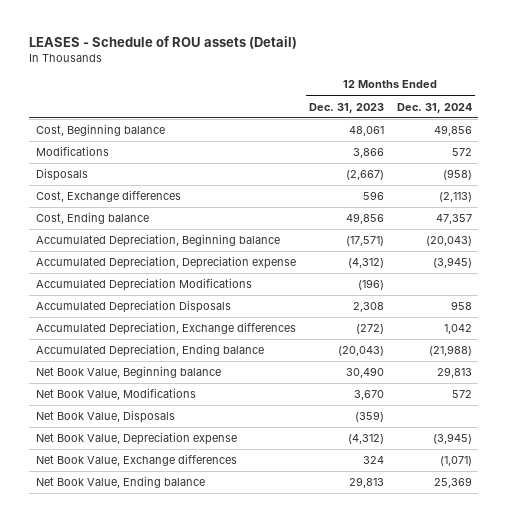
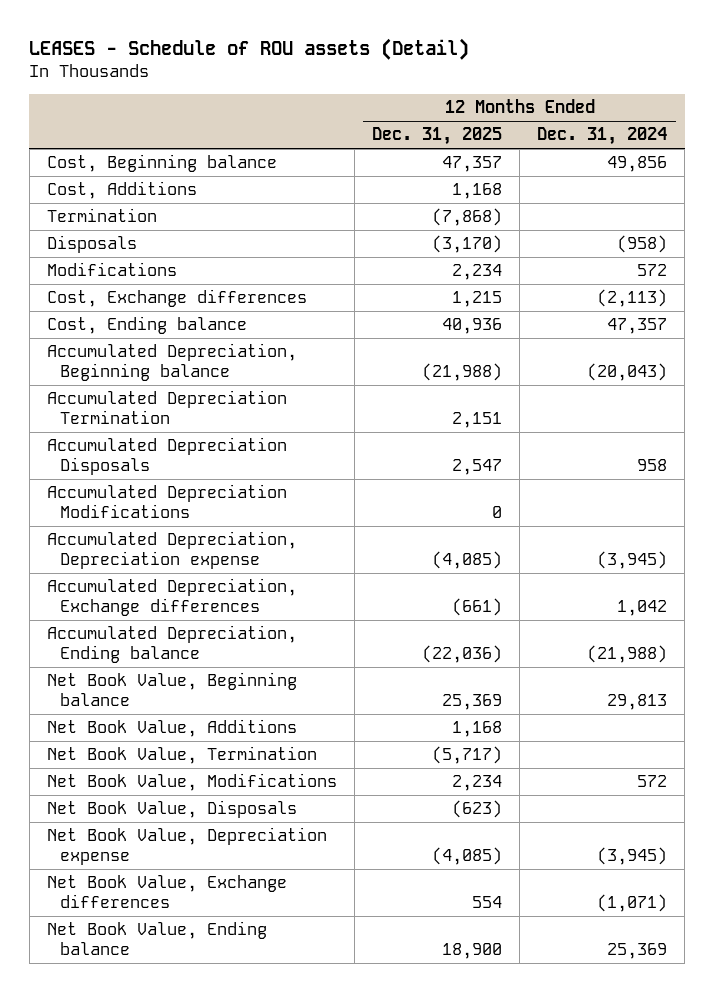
- | 12 Months Ended Dec. 31, 2023 | 12 Months Ended Dec. 31, 2024
+ | 12 Months Ended Dec. 31, 2025 | 12 Months Ended Dec. 31, 2024
+ Cost, Additions | 1,168 |
+ Termination | (7,868) |
moved down: Modifications | 2,234 | 572
+ Accumulated Depreciation Termination | 2,151 |
moved down: Accumulated Depreciation Modifications | 0 |
moved down: Accumulated Depreciation, Depreciation expense | (4,085) | (3,945)
+ Net Book Value, Additions | 1,168 |
+ Net Book Value, Termination | (5,717) |

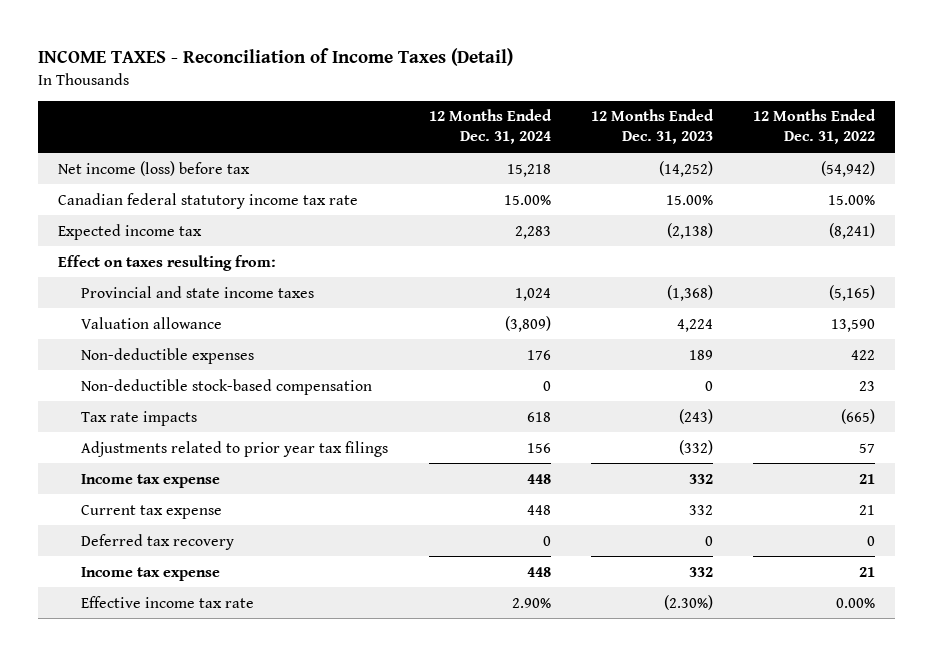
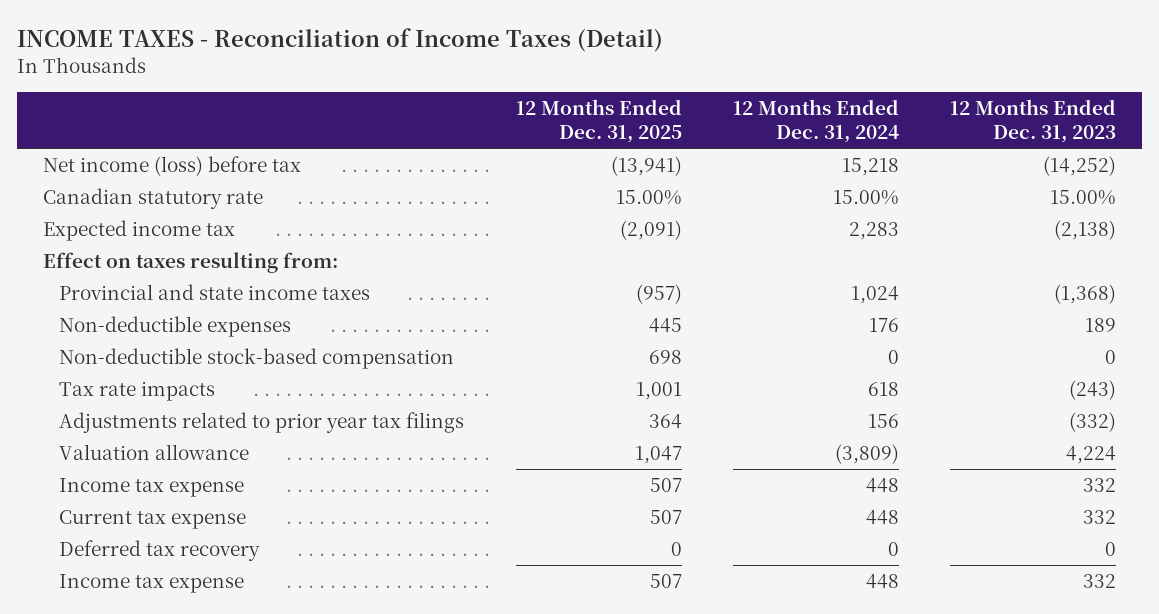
- | 12 Months Ended Dec. 31, 2024 | 12 Months Ended Dec. 31, 2023 | 12 Months Ended Dec. 31, 2022
+ | 12 Months Ended Dec. 31, 2025 | 12 Months Ended Dec. 31, 2024 | 12 Months Ended Dec. 31, 2023
- Canadian federal statutory income tax rate | 15.00% | 15.00% | 15.00%
+ Canadian statutory rate | 15.00% | 15.00% | 15.00%
moved down: Valuation allowance | 1,047 | (3,809) | 4,224
- Effective income tax rate | 2.90% | (2.30%) | 0.00%

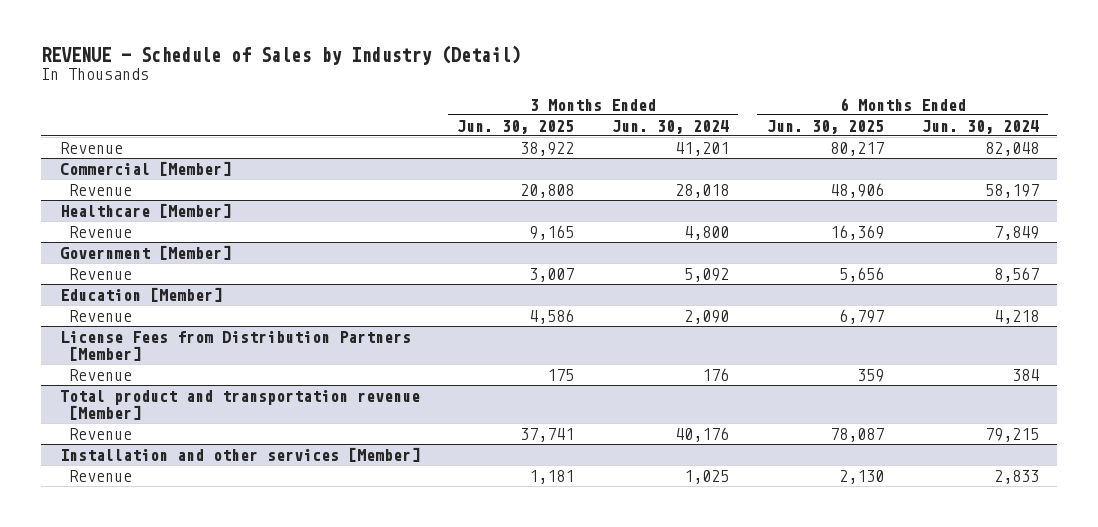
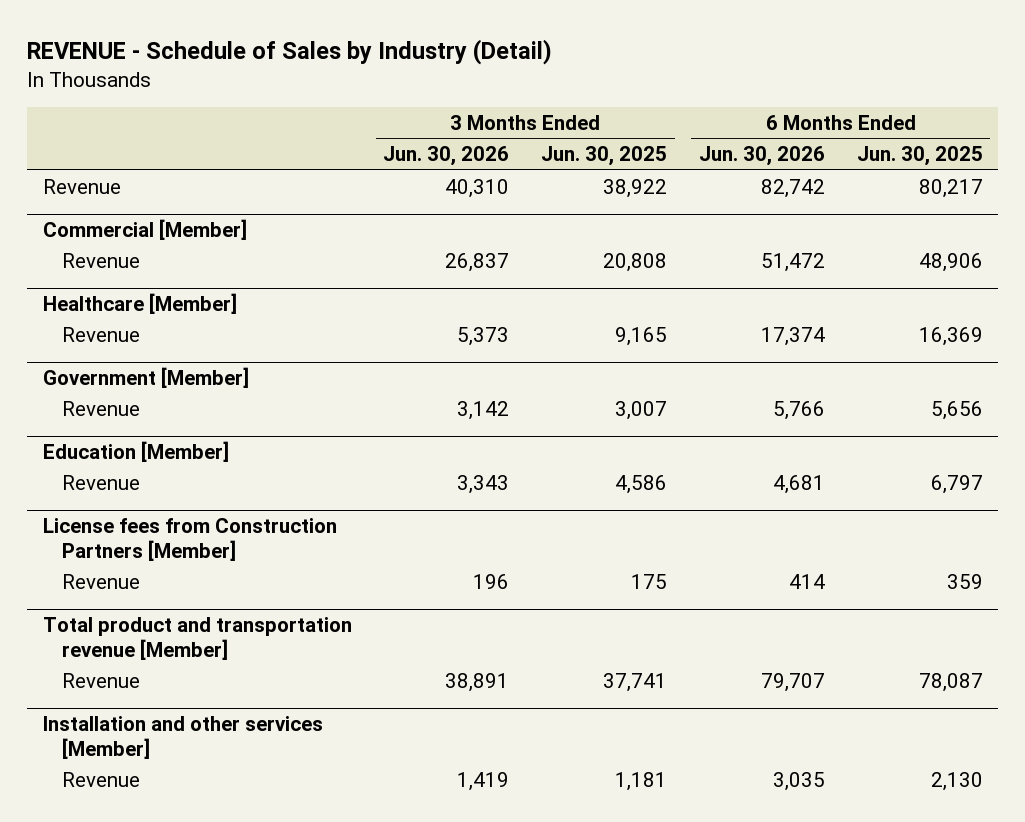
- | 3 Months Ended Jun. 30, 2025 | 3 Months Ended Jun. 30, 2024 | 6 Months Ended Jun. 30, 2025 | 6 Months Ended Jun. 30, 2024
+ | 3 Months Ended Jun. 30, 2026 | 3 Months Ended Jun. 30, 2025 | 6 Months Ended Jun. 30, 2026 | 6 Months Ended Jun. 30, 2025
- License Fees from Distribution Partners [Member]
+ License fees from Construction Partners [Member]

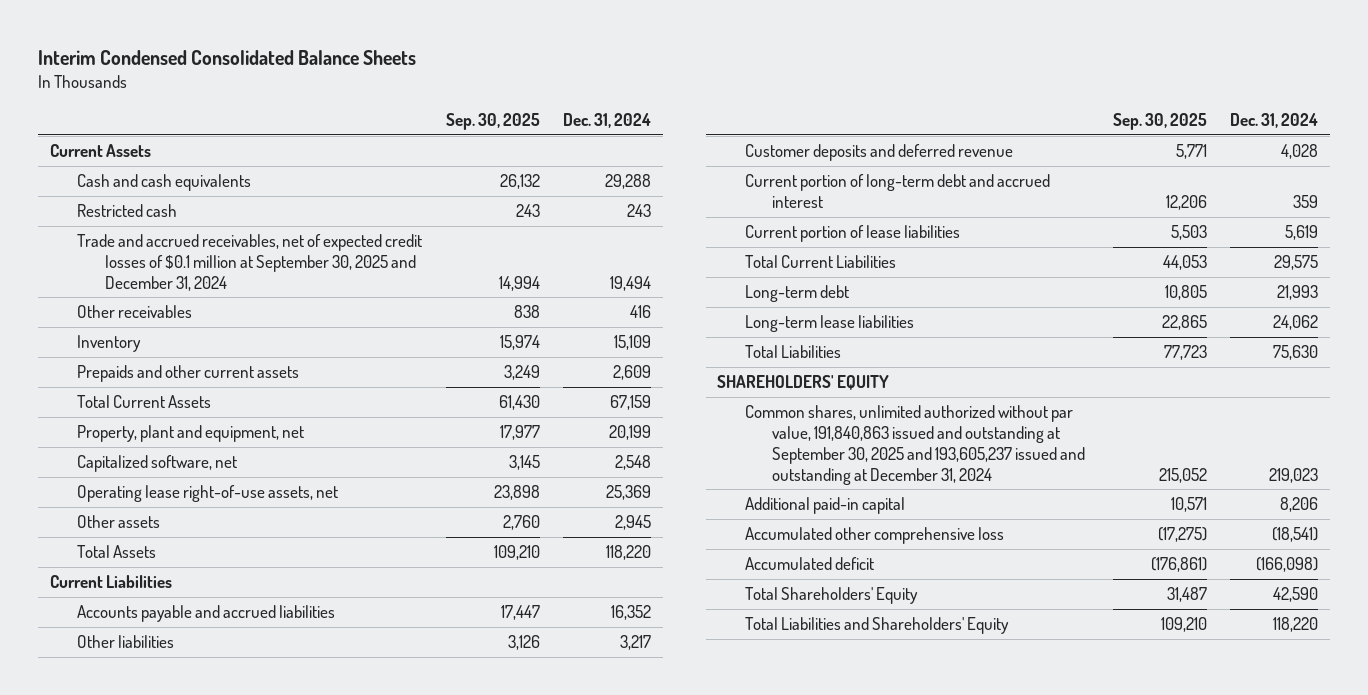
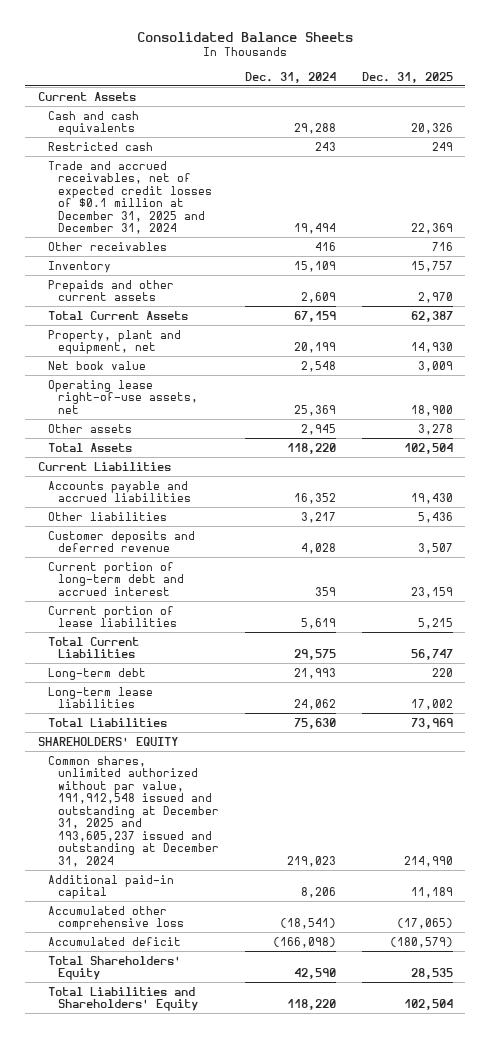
- Interim Condensed Consolidated Balance Sheets
+ Consolidated Balance Sheets
- | Sep. 30, 2025 | Dec. 31, 2024
+ | Dec. 31, 2024 | Dec. 31, 2025
- Trade and accrued receivables, net of expected credit losses of $0.1 million at September 30, 2025 and December 31, 2024 | 14,994 | 19,494
+ Trade and accrued receivables, net of expected credit losses of $0.1 million at December 31, 2025 and December 31, 2024 | 19,494 | 22,369
- Capitalized software, net | 3,145 | 2,548
+ Net book value | 2,548 | 3,009
- Common shares, unlimited authorized without par value, 191,840,863 issued and outstanding at September 30, 2025 and 193,605,237 issued and outstanding at December 31, 2024 | 215,052 | 219,023
+ Common shares, unlimited authorized without par value, 191,912,548 issued and outstanding at December 31, 2025 and 193,605,237 issued and outstanding at December 31, 2024 | 219,023 | 214,990

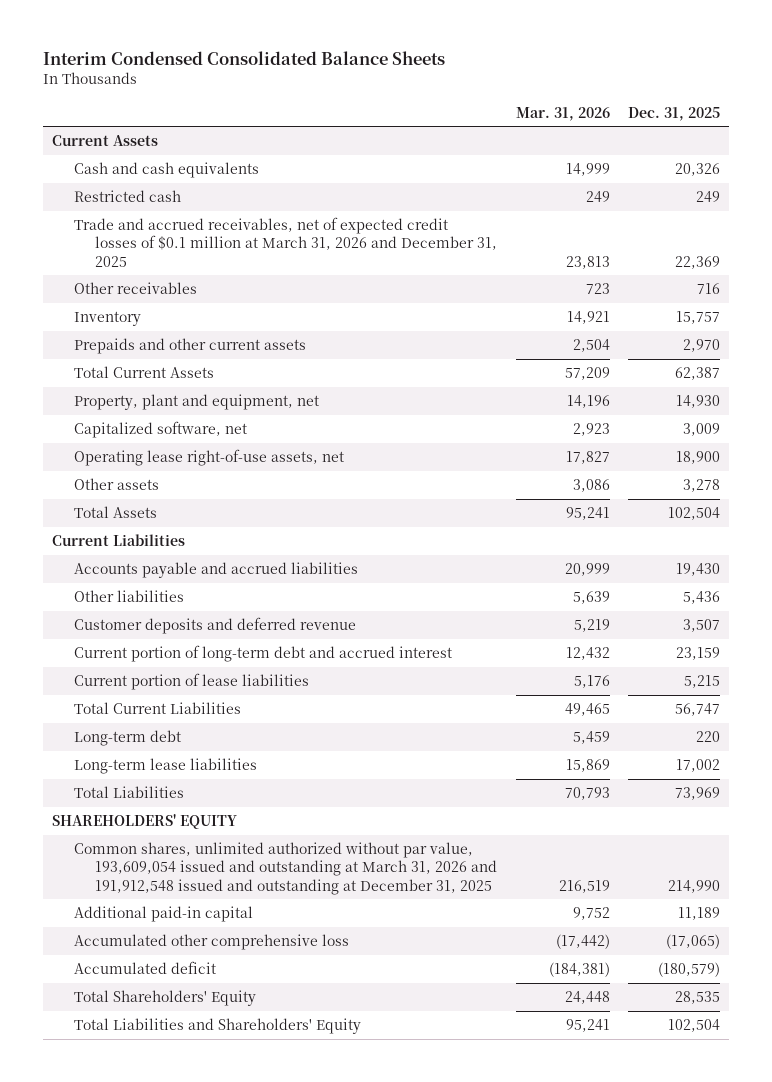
- Consolidated Balance Sheets
+ Interim Condensed Consolidated Balance Sheets
- | Dec. 31, 2024 | Dec. 31, 2025
+ | Mar. 31, 2026 | Dec. 31, 2025
- Trade and accrued receivables, net of expected credit losses of $0.1 million at December 31, 2025 and December 31, 2024 | 19,494 | 22,369
+ Trade and accrued receivables, net of expected credit losses of $0.1 million at March 31, 2026 and December 31, 2025 | 23,813 | 22,369
- Net book value | 2,548 | 3,009
+ Capitalized software, net | 2,923 | 3,009
- Common shares, unlimited authorized without par value, 191,912,548 issued and outstanding at December 31, 2025 and 193,605,237 issued and outstanding at December 31, 2024 | 219,023 | 214,990
+ Common shares, unlimited authorized without par value, 193,609,054 issued and outstanding at March 31, 2026 and 191,912,548 issued and outstanding at December 31, 2025 | 216,519 | 214,990

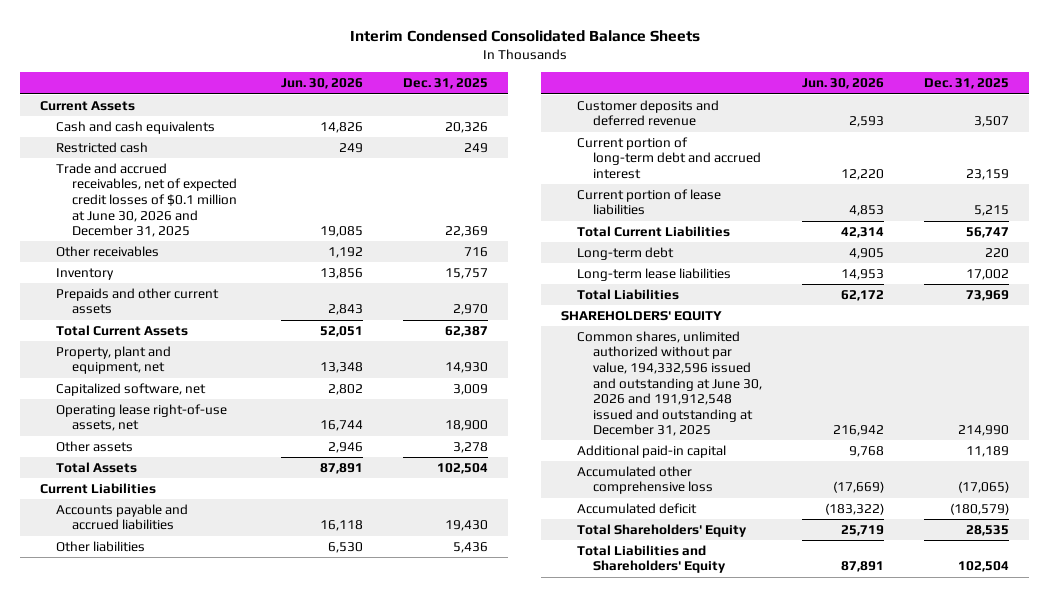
- | Mar. 31, 2026 | Dec. 31, 2025
+ | Jun. 30, 2026 | Dec. 31, 2025
- Trade and accrued receivables, net of expected credit losses of $0.1 million at March 31, 2026 and December 31, 2025 | 23,813 | 22,369
+ Trade and accrued receivables, net of expected credit losses of $0.1 million at June 30, 2026 and December 31, 2025 | 19,085 | 22,369
- Common shares, unlimited authorized without par value, 193,609,054 issued and outstanding at March 31, 2026 and 191,912,548 issued and outstanding at December 31, 2025 | 216,519 | 214,990
+ Common shares, unlimited authorized without par value, 194,332,596 issued and outstanding at June 30, 2026 and 191,912,548 issued and outstanding at December 31, 2025 | 216,942 | 214,990

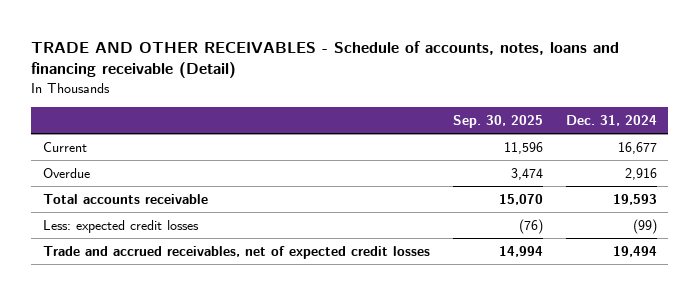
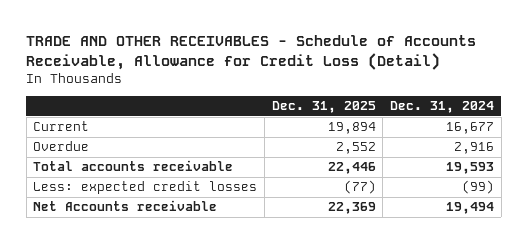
- TRADE AND OTHER RECEIVABLES - Schedule of accounts, notes, loans and financing receivable (Detail)
+ TRADE AND OTHER RECEIVABLES - Schedule of Accounts Receivable, Allowance for Credit Loss (Detail)
- | Sep. 30, 2025 | Dec. 31, 2024
+ | Dec. 31, 2025 | Dec. 31, 2024
- Trade and accrued receivables, net of expected credit losses | 14,994 | 19,494
+ Net Accounts receivable | 22,369 | 19,494

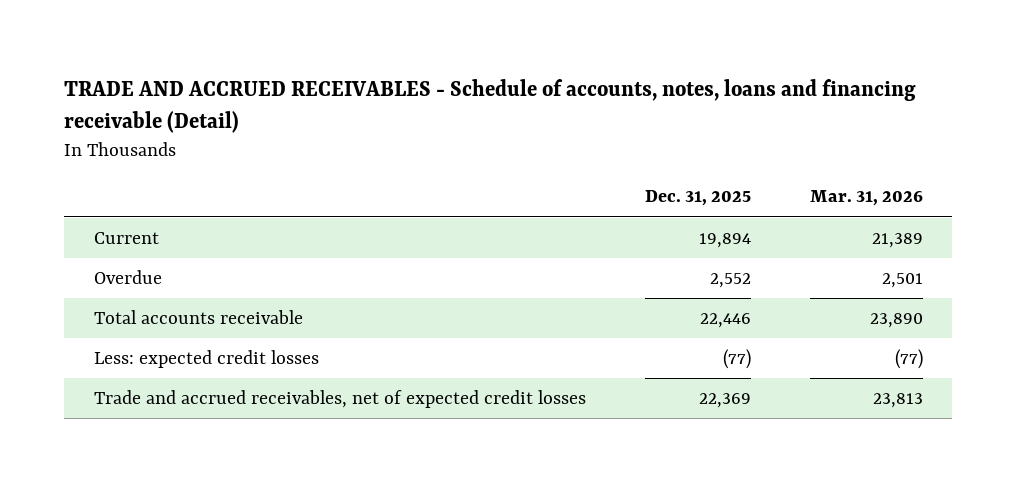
- TRADE AND OTHER RECEIVABLES - Schedule of Accounts Receivable, Allowance for Credit Loss (Detail)
+ TRADE AND ACCRUED RECEIVABLES - Schedule of accounts, notes, loans and financing receivable (Detail)
- | Dec. 31, 2025 | Dec. 31, 2024
+ | Dec. 31, 2025 | Mar. 31, 2026
- Net Accounts receivable | 22,369 | 19,494
+ Trade and accrued receivables, net of expected credit losses | 22,369 | 23,813

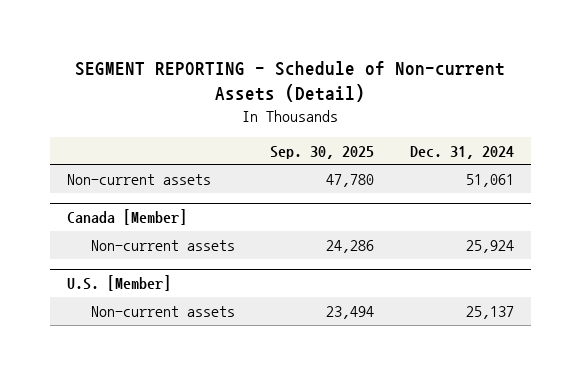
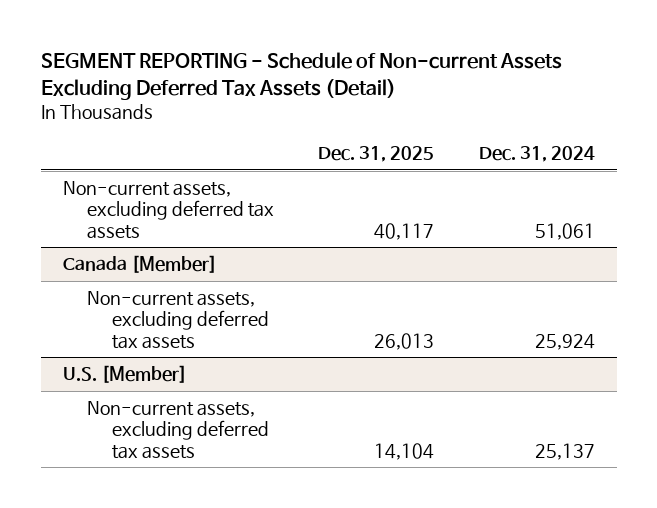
- SEGMENT REPORTING - Schedule of Non-current Assets (Detail)
+ SEGMENT REPORTING - Schedule of Non-current Assets Excluding Deferred Tax Assets (Detail)
- | Sep. 30, 2025 | Dec. 31, 2024
+ | Dec. 31, 2025 | Dec. 31, 2024
- Non-current assets | 47,780 | 51,061
+ Non-current assets, excluding deferred tax assets | 40,117 | 51,061
@ Canada [Member]
- Non-current assets | 24,286 | 25,924
+ Non-current assets, excluding deferred tax assets | 26,013 | 25,924
@ U.S. [Member]
- Non-current assets | 23,494 | 25,137
+ Non-current assets, excluding deferred tax assets | 14,104 | 25,137

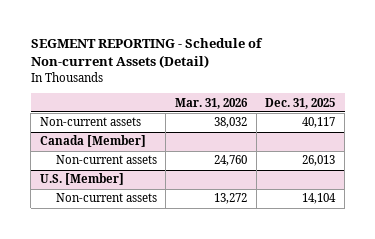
- SEGMENT REPORTING - Schedule of Non-current Assets Excluding Deferred Tax Assets (Detail)
+ SEGMENT REPORTING - Schedule of Non-current Assets (Detail)
- | Dec. 31, 2025 | Dec. 31, 2024
+ | Mar. 31, 2026 | Dec. 31, 2025
- Non-current assets, excluding deferred tax assets | 40,117 | 51,061
+ Non-current assets | 38,032 | 40,117
@ Canada [Member]
- Non-current assets, excluding deferred tax assets | 26,013 | 25,924
+ Non-current assets | 24,760 | 26,013
@ U.S. [Member]
- Non-current assets, excluding deferred tax assets | 14,104 | 25,137
+ Non-current assets | 13,272 | 14,104

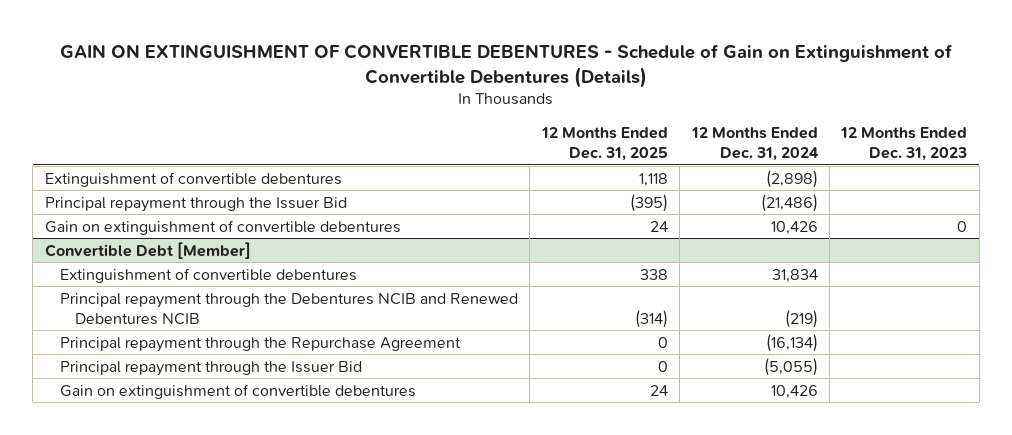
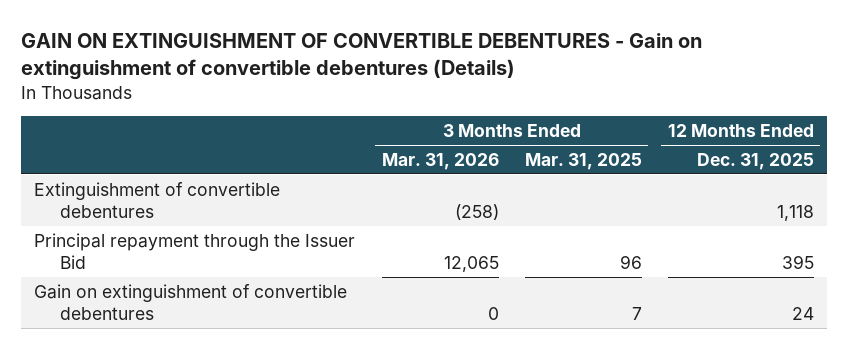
- GAIN ON EXTINGUISHMENT OF CONVERTIBLE DEBENTURES - Schedule of Gain on Extinguishment of Convertible Debentures (Details)
+ GAIN ON EXTINGUISHMENT OF CONVERTIBLE DEBENTURES - Gain on extinguishment of convertible debentures (Details)
- | 12 Months Ended Dec. 31, 2025 | 12 Months Ended Dec. 31, 2024 | 12 Months Ended Dec. 31, 2023
+ | 3 Months Ended Mar. 31, 2026 | 3 Months Ended Mar. 31, 2025 | 12 Months Ended Dec. 31, 2025
- Principal repayment through the Issuer Bid | (395) | (21,486) |
- Gain on extinguishment of convertible debentures | 24 | 10,426 | 0
- Convertible Debt [Member]
- Extinguishment of convertible debentures | 338 | 31,834 |
- Principal repayment through the Debentures NCIB and Renewed Debentures NCIB | (314) | (219) |
- Principal repayment through the Repurchase Agreement | 0 | (16,134) |
- Principal repayment through the Issuer Bid | 0 | (5,055) |
+ Principal repayment through the Issuer Bid | 12,065 | 96 | 395

